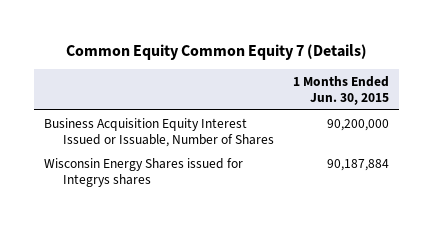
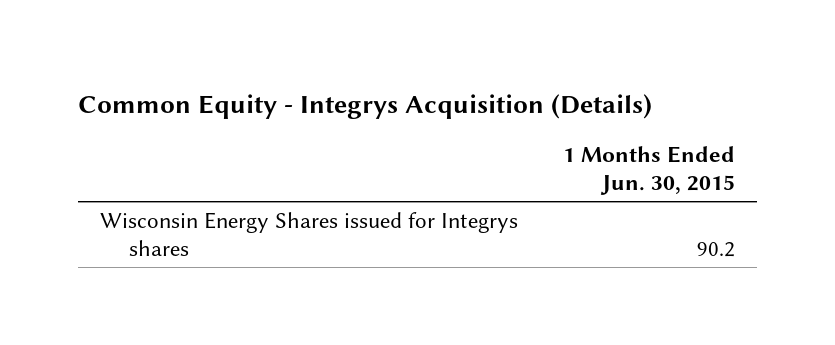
- Common Equity Common Equity 7 (Details)
+ Common Equity - Integrys Acquisition (Details)
- Business Acquisition Equity Interest Issued or Issuable, Number of Shares | 90,200,000
- Wisconsin Energy Shares issued for Integrys shares | 90,187,884
+ Wisconsin Energy Shares issued for Integrys shares | 90.2

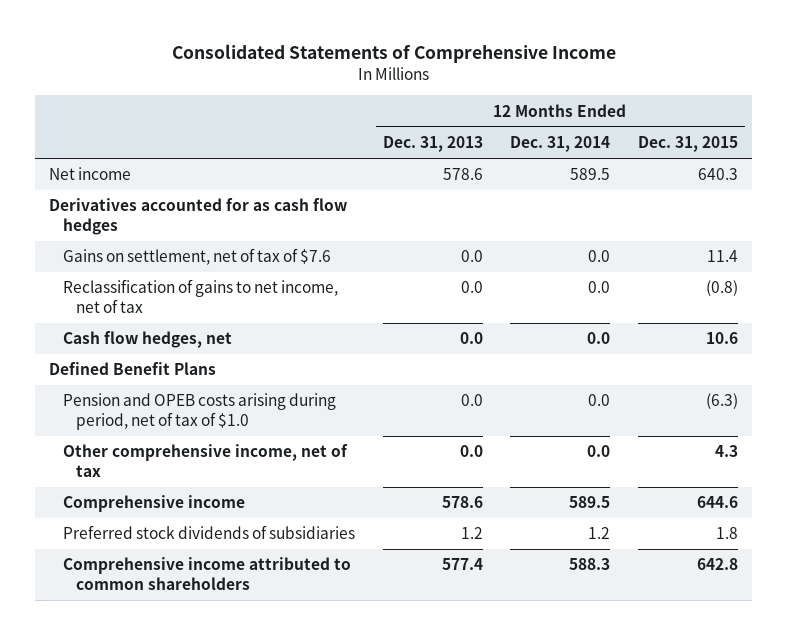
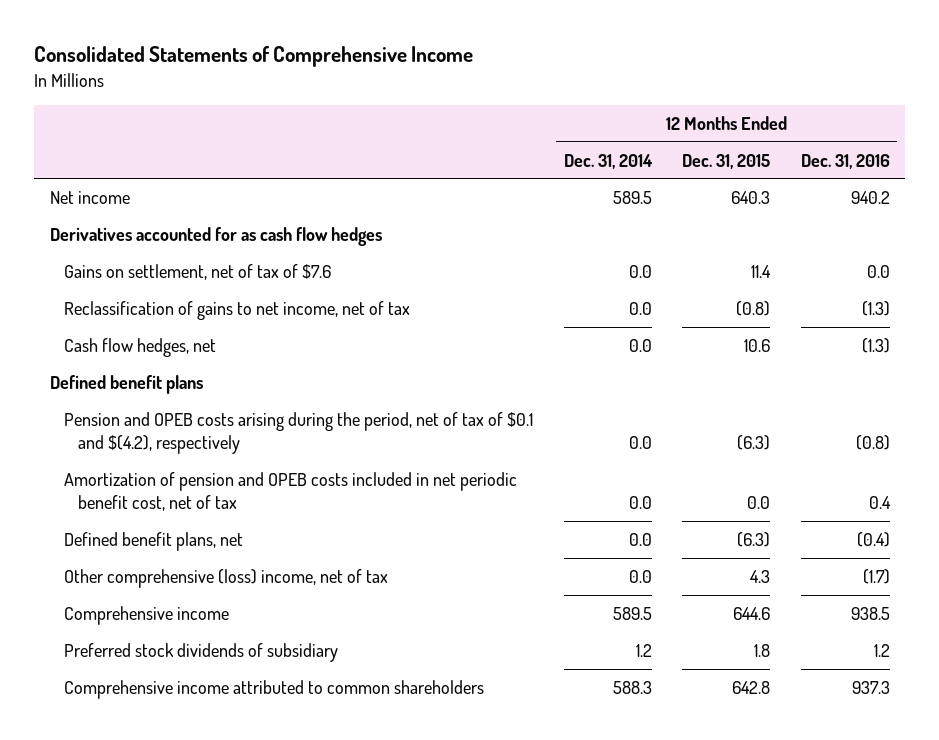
- | 12 Months Ended Dec. 31, 2013 | 12 Months Ended Dec. 31, 2014 | 12 Months Ended Dec. 31, 2015
+ | 12 Months Ended Dec. 31, 2014 | 12 Months Ended Dec. 31, 2015 | 12 Months Ended Dec. 31, 2016
- Defined Benefit Plans
- Pension and OPEB costs arising during period, net of tax of $1.0 | 0.0 | 0.0 | (6.3)
- Other comprehensive income, net of tax | 0.0 | 0.0 | 4.3
+ Defined benefit plans
+ Pension and OPEB costs arising during the period, net of tax of $0.1 and $(4.2), respectively | 0.0 | (6.3) | (0.8)
+ Amortization of pension and OPEB costs included in net periodic benefit cost, net of tax | 0.0 | 0.0 | 0.4
+ Defined benefit plans, net | 0.0 | (6.3) | (0.4)
+ Other comprehensive (loss) income, net of tax | 0.0 | 4.3 | (1.7)
- Preferred stock dividends of subsidiaries | 1.2 | 1.2 | 1.8
+ Preferred stock dividends of subsidiary | 1.2 | 1.8 | 1.2

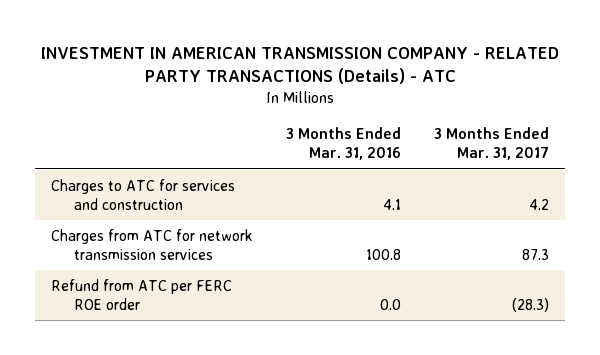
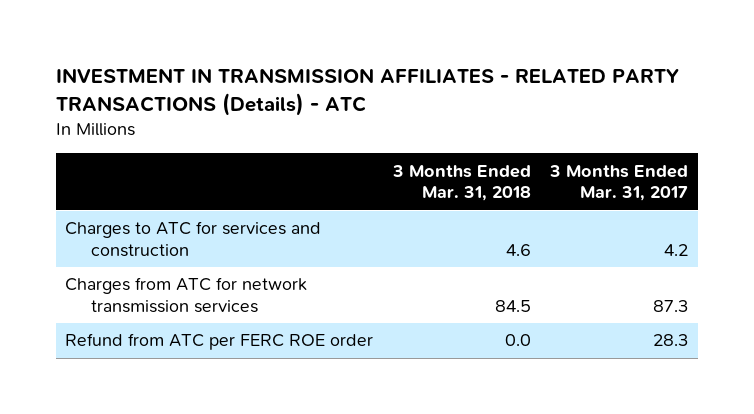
- INVESTMENT IN AMERICAN TRANSMISSION COMPANY - RELATED PARTY TRANSACTIONS (Details) - ATC
+ INVESTMENT IN TRANSMISSION AFFILIATES - RELATED PARTY TRANSACTIONS (Details) - ATC
- | 3 Months Ended Mar. 31, 2016 | 3 Months Ended Mar. 31, 2017
+ | 3 Months Ended Mar. 31, 2018 | 3 Months Ended Mar. 31, 2017
- Refund from ATC per FERC ROE order | 0.0 | (28.3)
+ Refund from ATC per FERC ROE order | 0.0 | 28.3

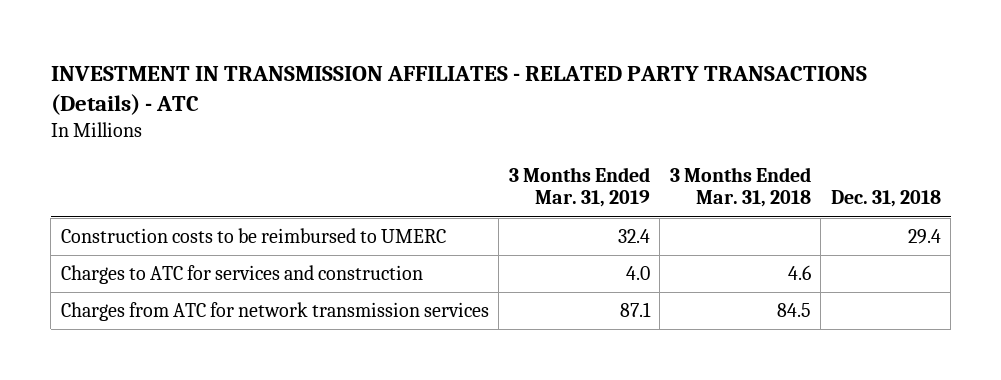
- | 3 Months Ended Mar. 31, 2018 | 3 Months Ended Mar. 31, 2017
+ | 3 Months Ended Mar. 31, 2019 | 3 Months Ended Mar. 31, 2018 | Dec. 31, 2018
+ Construction costs to be reimbursed to UMERC | 32.4 | | 29.4
- Refund from ATC per FERC ROE order | 0.0 | 28.3

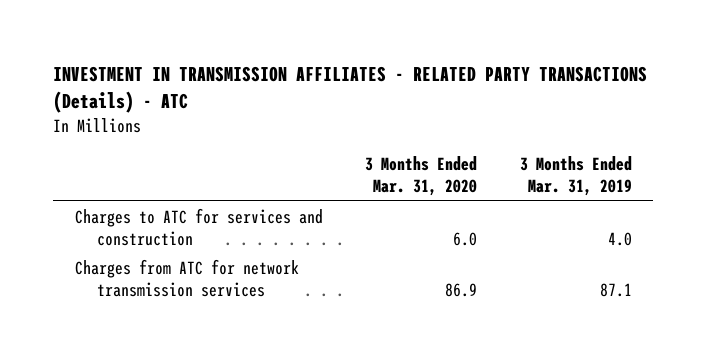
- | 3 Months Ended Mar. 31, 2019 | 3 Months Ended Mar. 31, 2018 | Dec. 31, 2018
+ | 3 Months Ended Mar. 31, 2020 | 3 Months Ended Mar. 31, 2019
- Construction costs to be reimbursed to UMERC | 32.4 | | 29.4

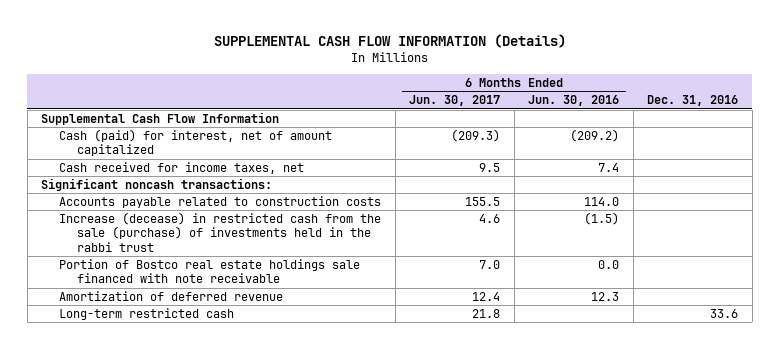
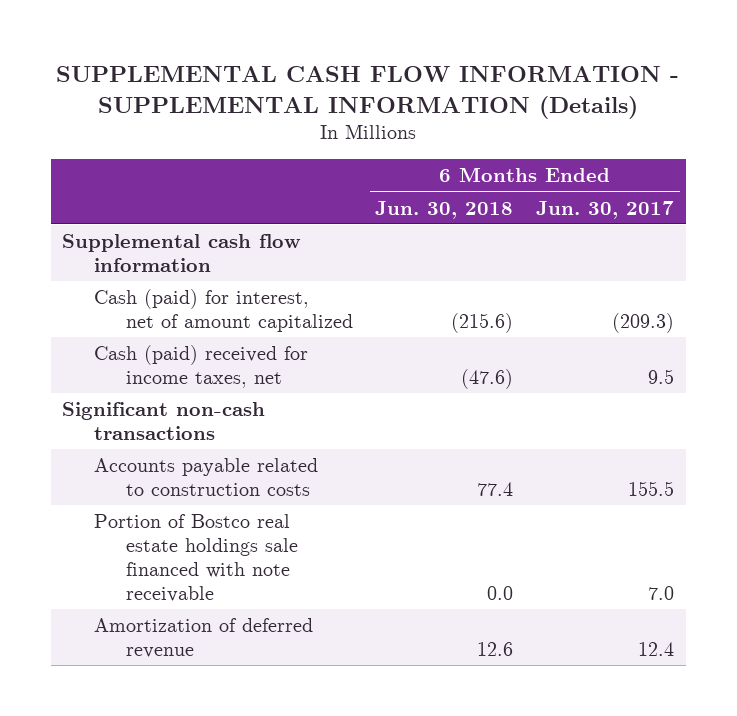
- SUPPLEMENTAL CASH FLOW INFORMATION (Details)
+ SUPPLEMENTAL CASH FLOW INFORMATION - SUPPLEMENTAL INFORMATION (Details)
- | 6 Months Ended Jun. 30, 2017 | 6 Months Ended Jun. 30, 2016 | Dec. 31, 2016
+ | 6 Months Ended Jun. 30, 2018 | 6 Months Ended Jun. 30, 2017
- Supplemental Cash Flow Information
+ Supplemental cash flow information
- Cash received for income taxes, net | 9.5 | 7.4 |
- Significant noncash transactions:
+ Cash (paid) received for income taxes, net | (47.6) | 9.5
+ Significant non-cash transactions
- Increase (decease) in restricted cash from the sale (purchase) of investments held in the rabbi trust | 4.6 | (1.5) |
- Long-term restricted cash | 21.8 | | 33.6

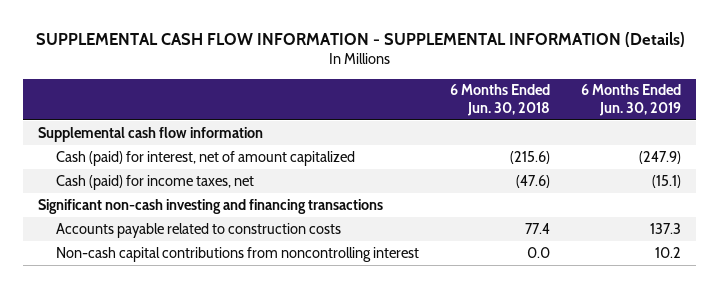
- | 6 Months Ended Jun. 30, 2018 | 6 Months Ended Jun. 30, 2017
+ | 6 Months Ended Jun. 30, 2018 | 6 Months Ended Jun. 30, 2019
- Cash (paid) received for income taxes, net | (47.6) | 9.5
- Significant non-cash transactions
+ Cash (paid) for income taxes, net | (47.6) | (15.1)
+ Significant non-cash investing and financing transactions
- Portion of Bostco real estate holdings sale financed with note receivable | 0.0 | 7.0
- Amortization of deferred revenue | 12.6 | 12.4
+ Non-cash capital contributions from noncontrolling interest | 0.0 | 10.2

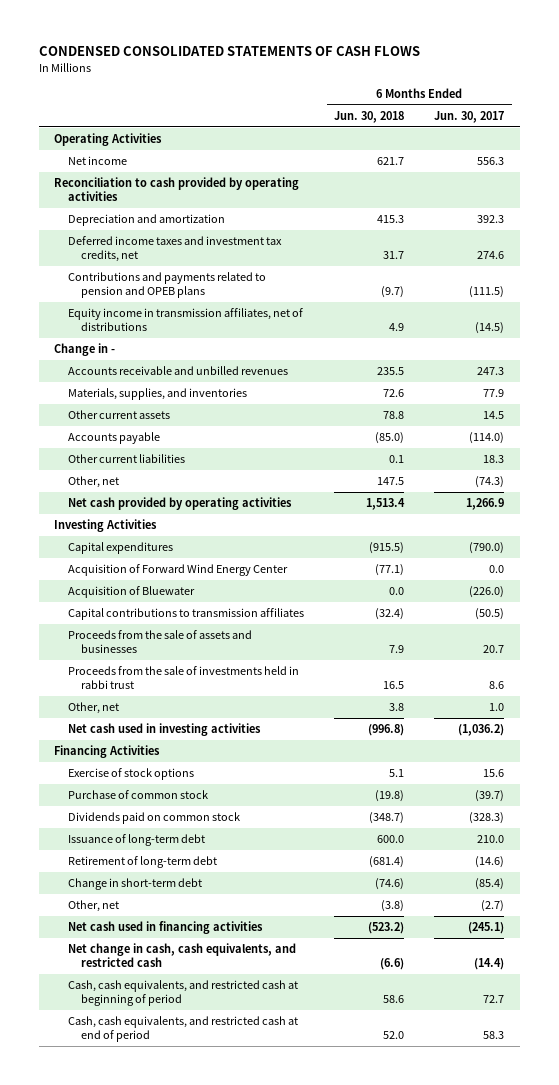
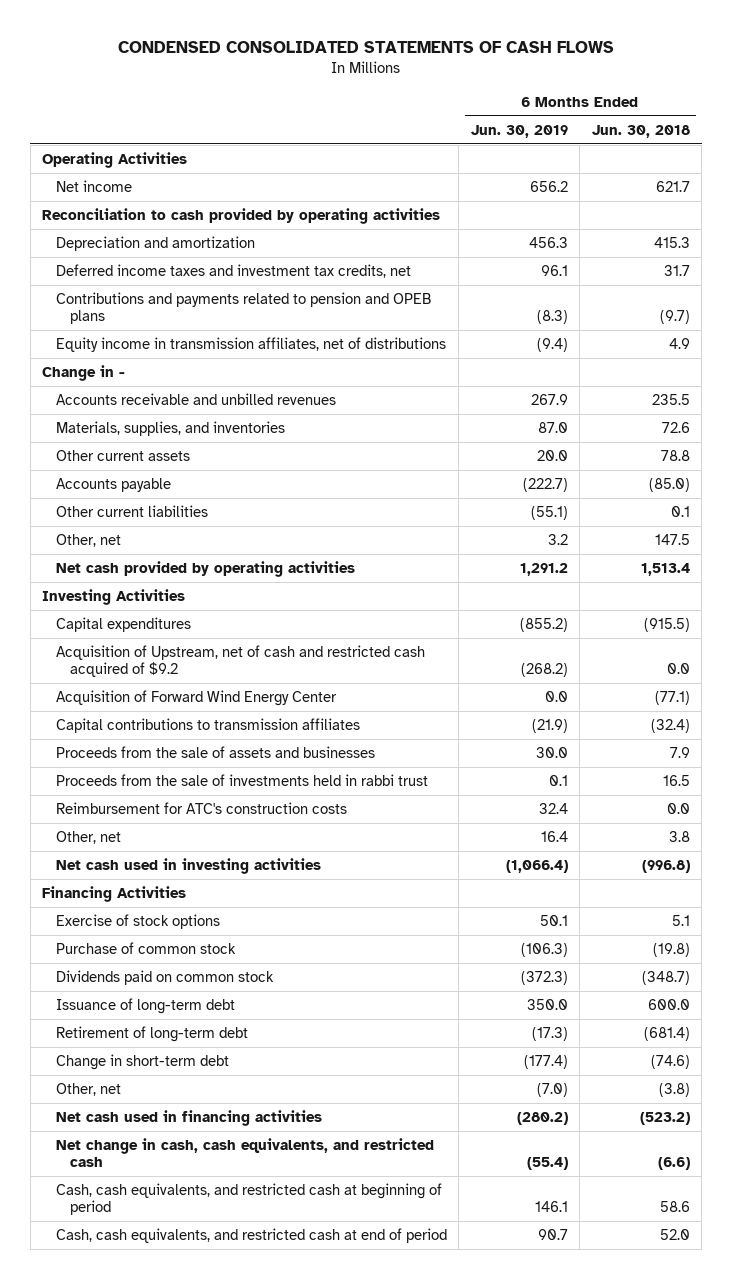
- | 6 Months Ended Jun. 30, 2018 | 6 Months Ended Jun. 30, 2017
+ | 6 Months Ended Jun. 30, 2019 | 6 Months Ended Jun. 30, 2018
+ Acquisition of Upstream, net of cash and restricted cash acquired of $9.2 | (268.2) | 0.0
- Acquisition of Bluewater | 0.0 | (226.0)
+ Reimbursement for ATC's construction costs | 32.4 | 0.0

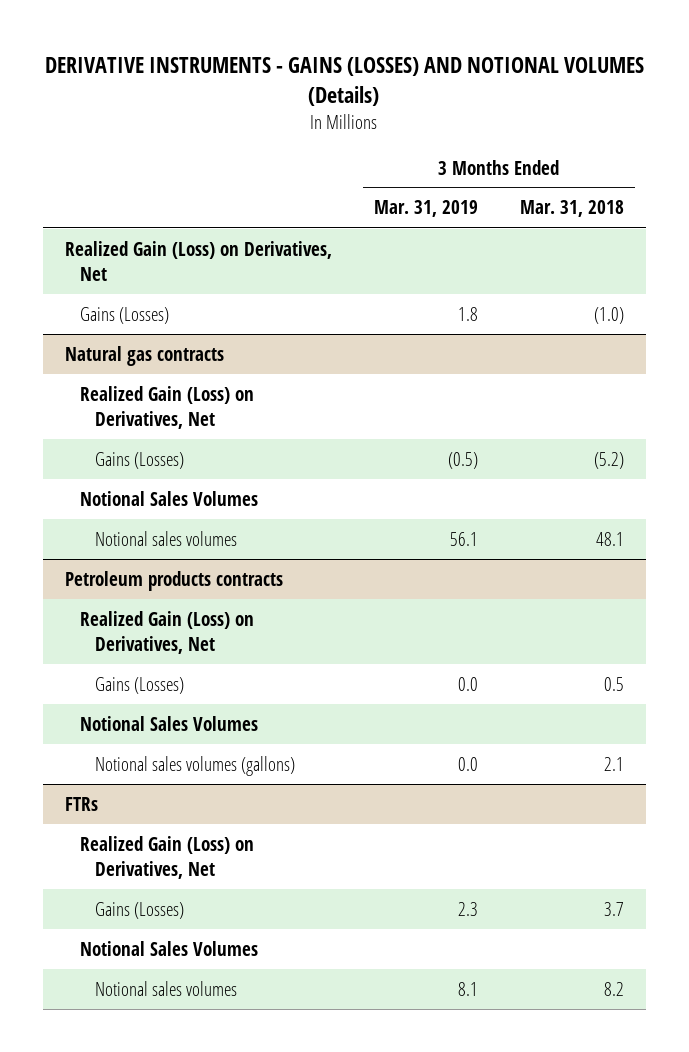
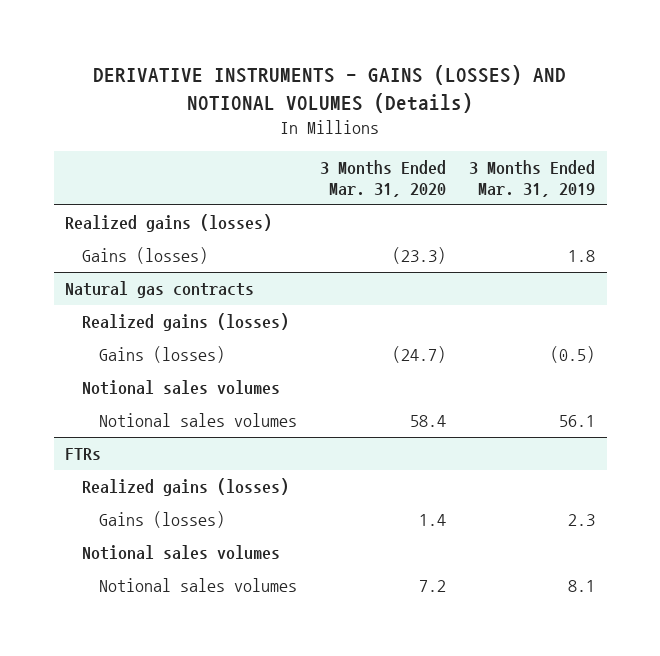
- | 3 Months Ended Mar. 31, 2019 | 3 Months Ended Mar. 31, 2018
+ | 3 Months Ended Mar. 31, 2020 | 3 Months Ended Mar. 31, 2019
- Realized Gain (Loss) on Derivatives, Net
- Gains (Losses) | 1.8 | (1.0)
+ Realized gains (losses)
+ Gains (losses) | (23.3) | 1.8
@ Natural gas contracts
- Realized Gain (Loss) on Derivatives, Net
- Gains (Losses) | (0.5) | (5.2)
- Notional Sales Volumes
+ Realized gains (losses)
+ Gains (losses) | (24.7) | (0.5)
+ Notional sales volumes
- Petroleum products contracts
- Realized Gain (Loss) on Derivatives, Net
- Gains (Losses) | 0.0 | 0.5
- Notional Sales Volumes
- Notional sales volumes (gallons) | 0.0 | 2.1
@ FTRs
- Realized Gain (Loss) on Derivatives, Net
- Gains (Losses) | 2.3 | 3.7
- Notional Sales Volumes
+ Realized gains (losses)
+ Gains (losses) | 1.4 | 2.3
+ Notional sales volumes

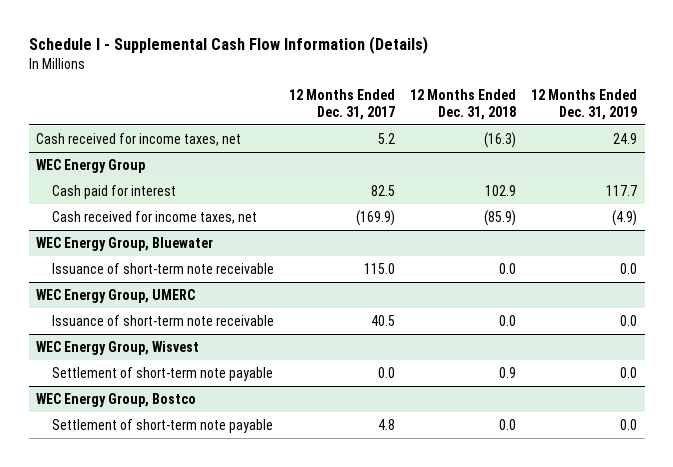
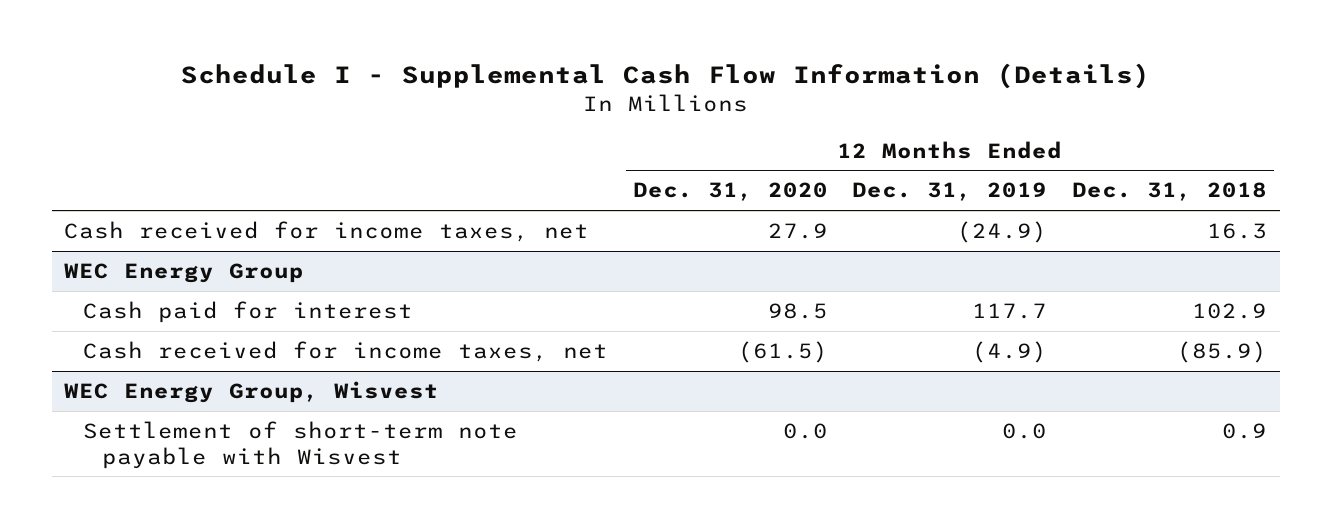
- | 12 Months Ended Dec. 31, 2017 | 12 Months Ended Dec. 31, 2018 | 12 Months Ended Dec. 31, 2019
+ | 12 Months Ended Dec. 31, 2020 | 12 Months Ended Dec. 31, 2019 | 12 Months Ended Dec. 31, 2018
- Cash received for income taxes, net | 5.2 | (16.3) | 24.9
+ Cash received for income taxes, net | 27.9 | (24.9) | 16.3
- WEC Energy Group, Bluewater
- Issuance of short-term note receivable | 115.0 | 0.0 | 0.0
- WEC Energy Group, UMERC
- Issuance of short-term note receivable | 40.5 | 0.0 | 0.0
@ WEC Energy Group, Wisvest
- Settlement of short-term note payable | 0.0 | 0.9 | 0.0
- WEC Energy Group, Bostco
- Settlement of short-term note payable | 4.8 | 0.0 | 0.0
@ WEC Energy Group, Wisvest
+ Settlement of short-term note payable with Wisvest | 0.0 | 0.0 | 0.9

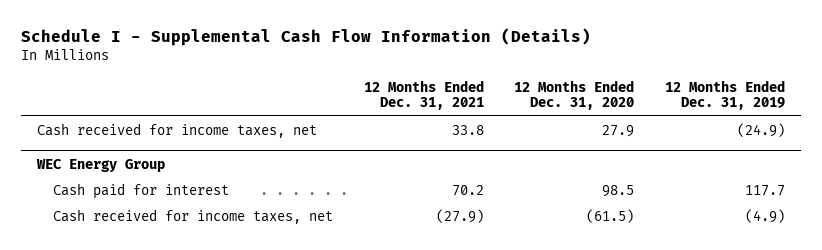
- | 12 Months Ended Dec. 31, 2020 | 12 Months Ended Dec. 31, 2019 | 12 Months Ended Dec. 31, 2018
+ | 12 Months Ended Dec. 31, 2021 | 12 Months Ended Dec. 31, 2020 | 12 Months Ended Dec. 31, 2019
- WEC Energy Group, Wisvest
- Settlement of short-term note payable with Wisvest | 0.0 | 0.0 | 0.9

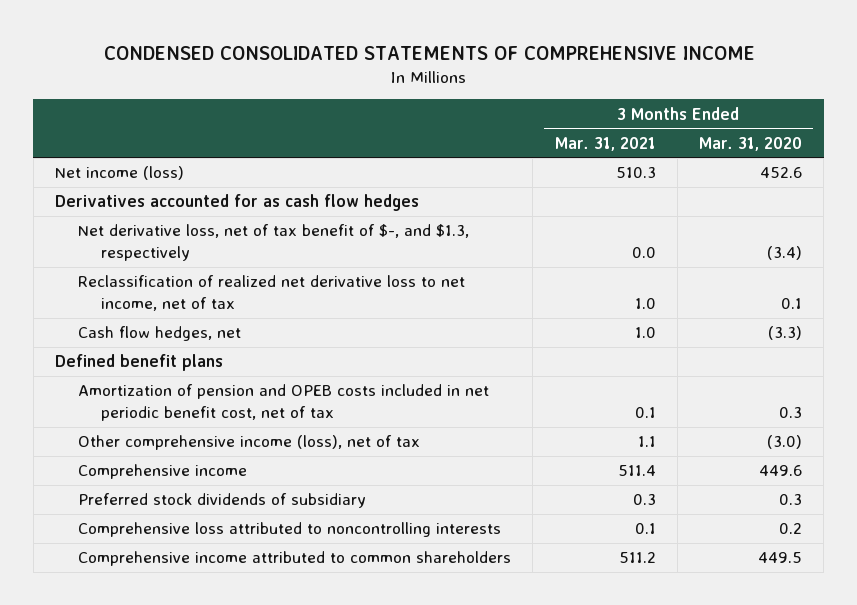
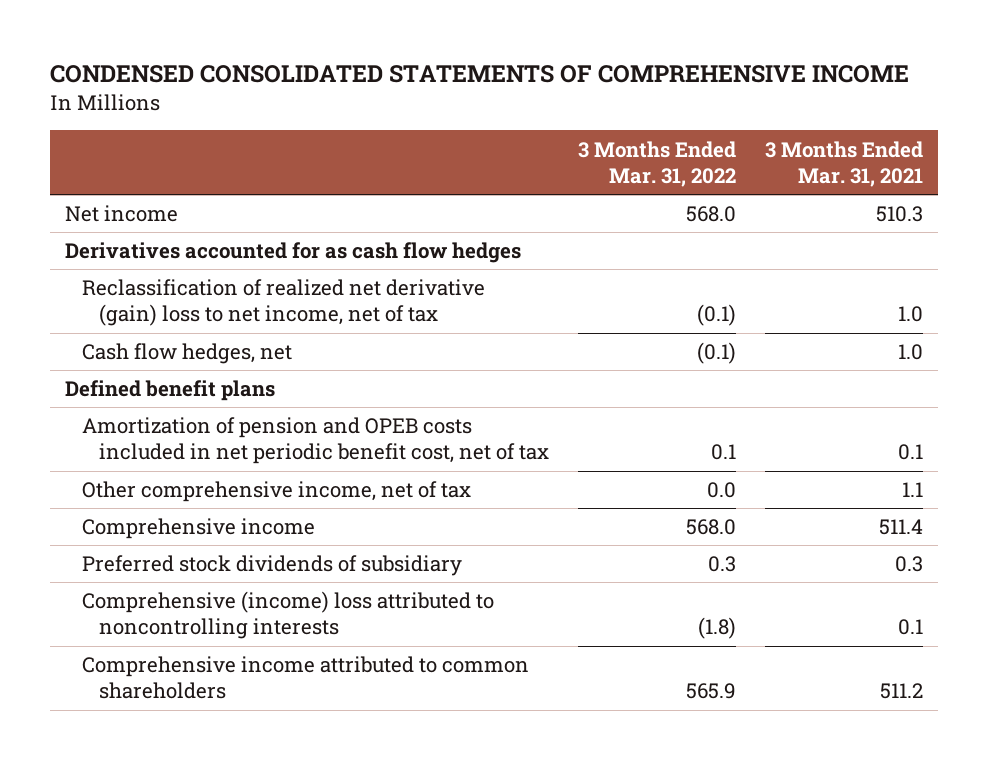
- | 3 Months Ended Mar. 31, 2021 | 3 Months Ended Mar. 31, 2020
+ | 3 Months Ended Mar. 31, 2022 | 3 Months Ended Mar. 31, 2021
- Net income (loss) | 510.3 | 452.6
+ Net income | 568.0 | 510.3
- Net derivative loss, net of tax benefit of $-, and $1.3, respectively | 0.0 | (3.4)
- Reclassification of realized net derivative loss to net income, net of tax | 1.0 | 0.1
+ Reclassification of realized net derivative (gain) loss to net income, net of tax | (0.1) | 1.0
- Other comprehensive income (loss), net of tax | 1.1 | (3.0)
+ Other comprehensive income, net of tax | 0.0 | 1.1
- Comprehensive loss attributed to noncontrolling interests | 0.1 | 0.2
+ Comprehensive (income) loss attributed to noncontrolling interests | (1.8) | 0.1

